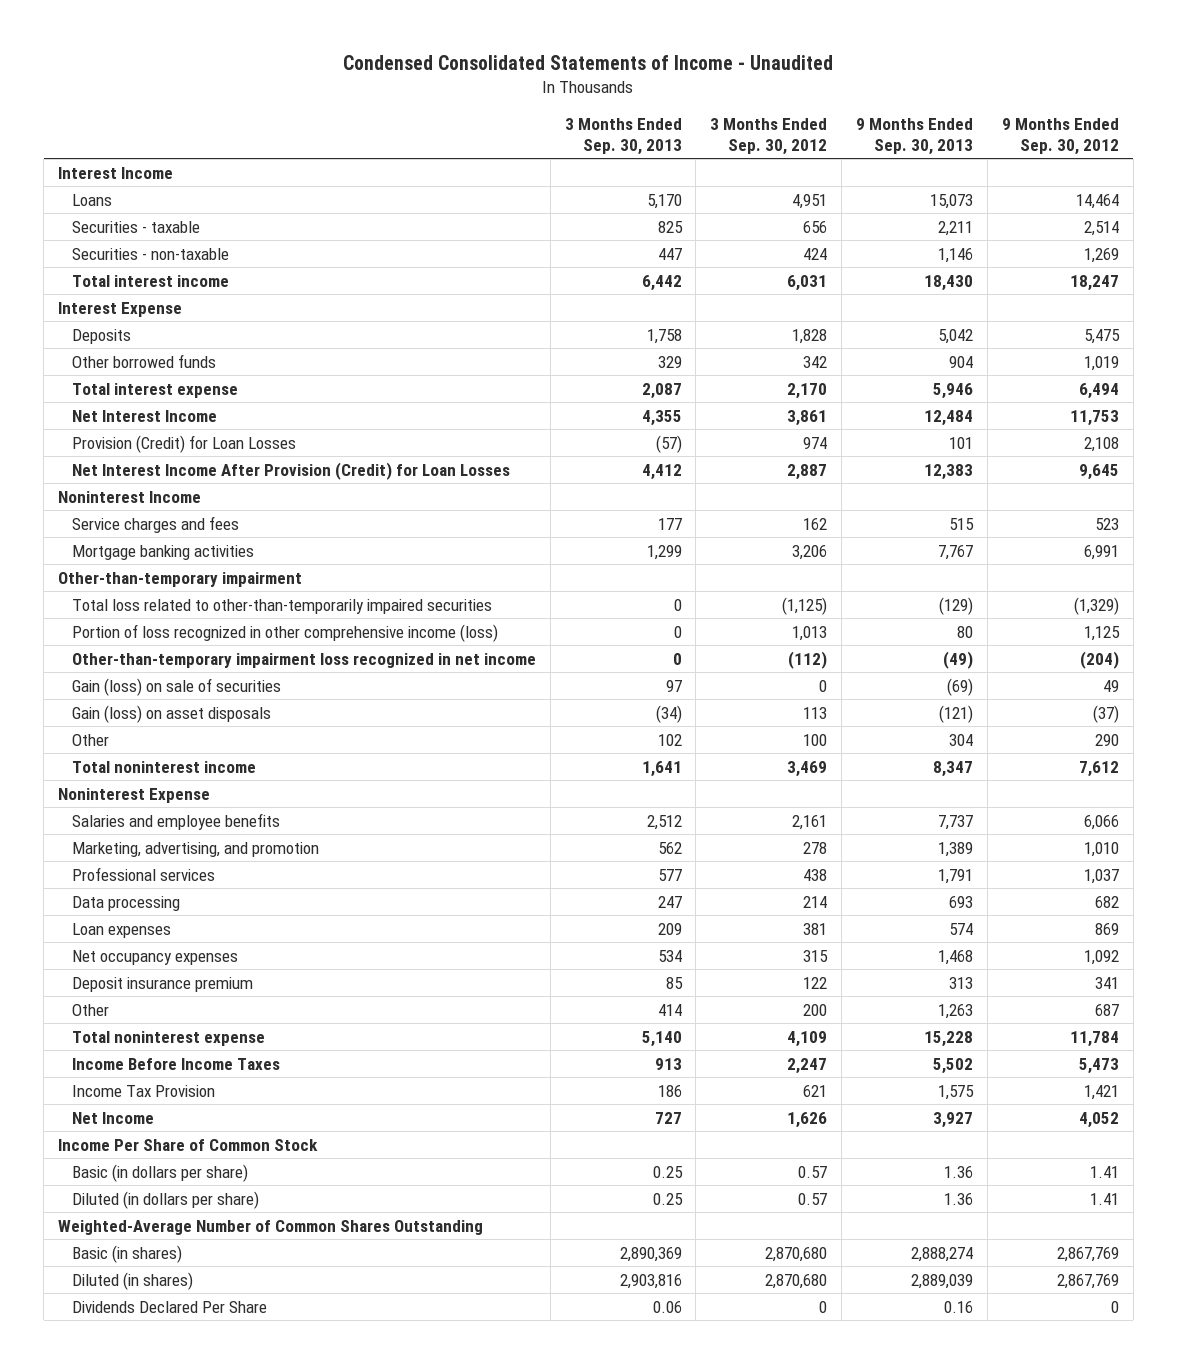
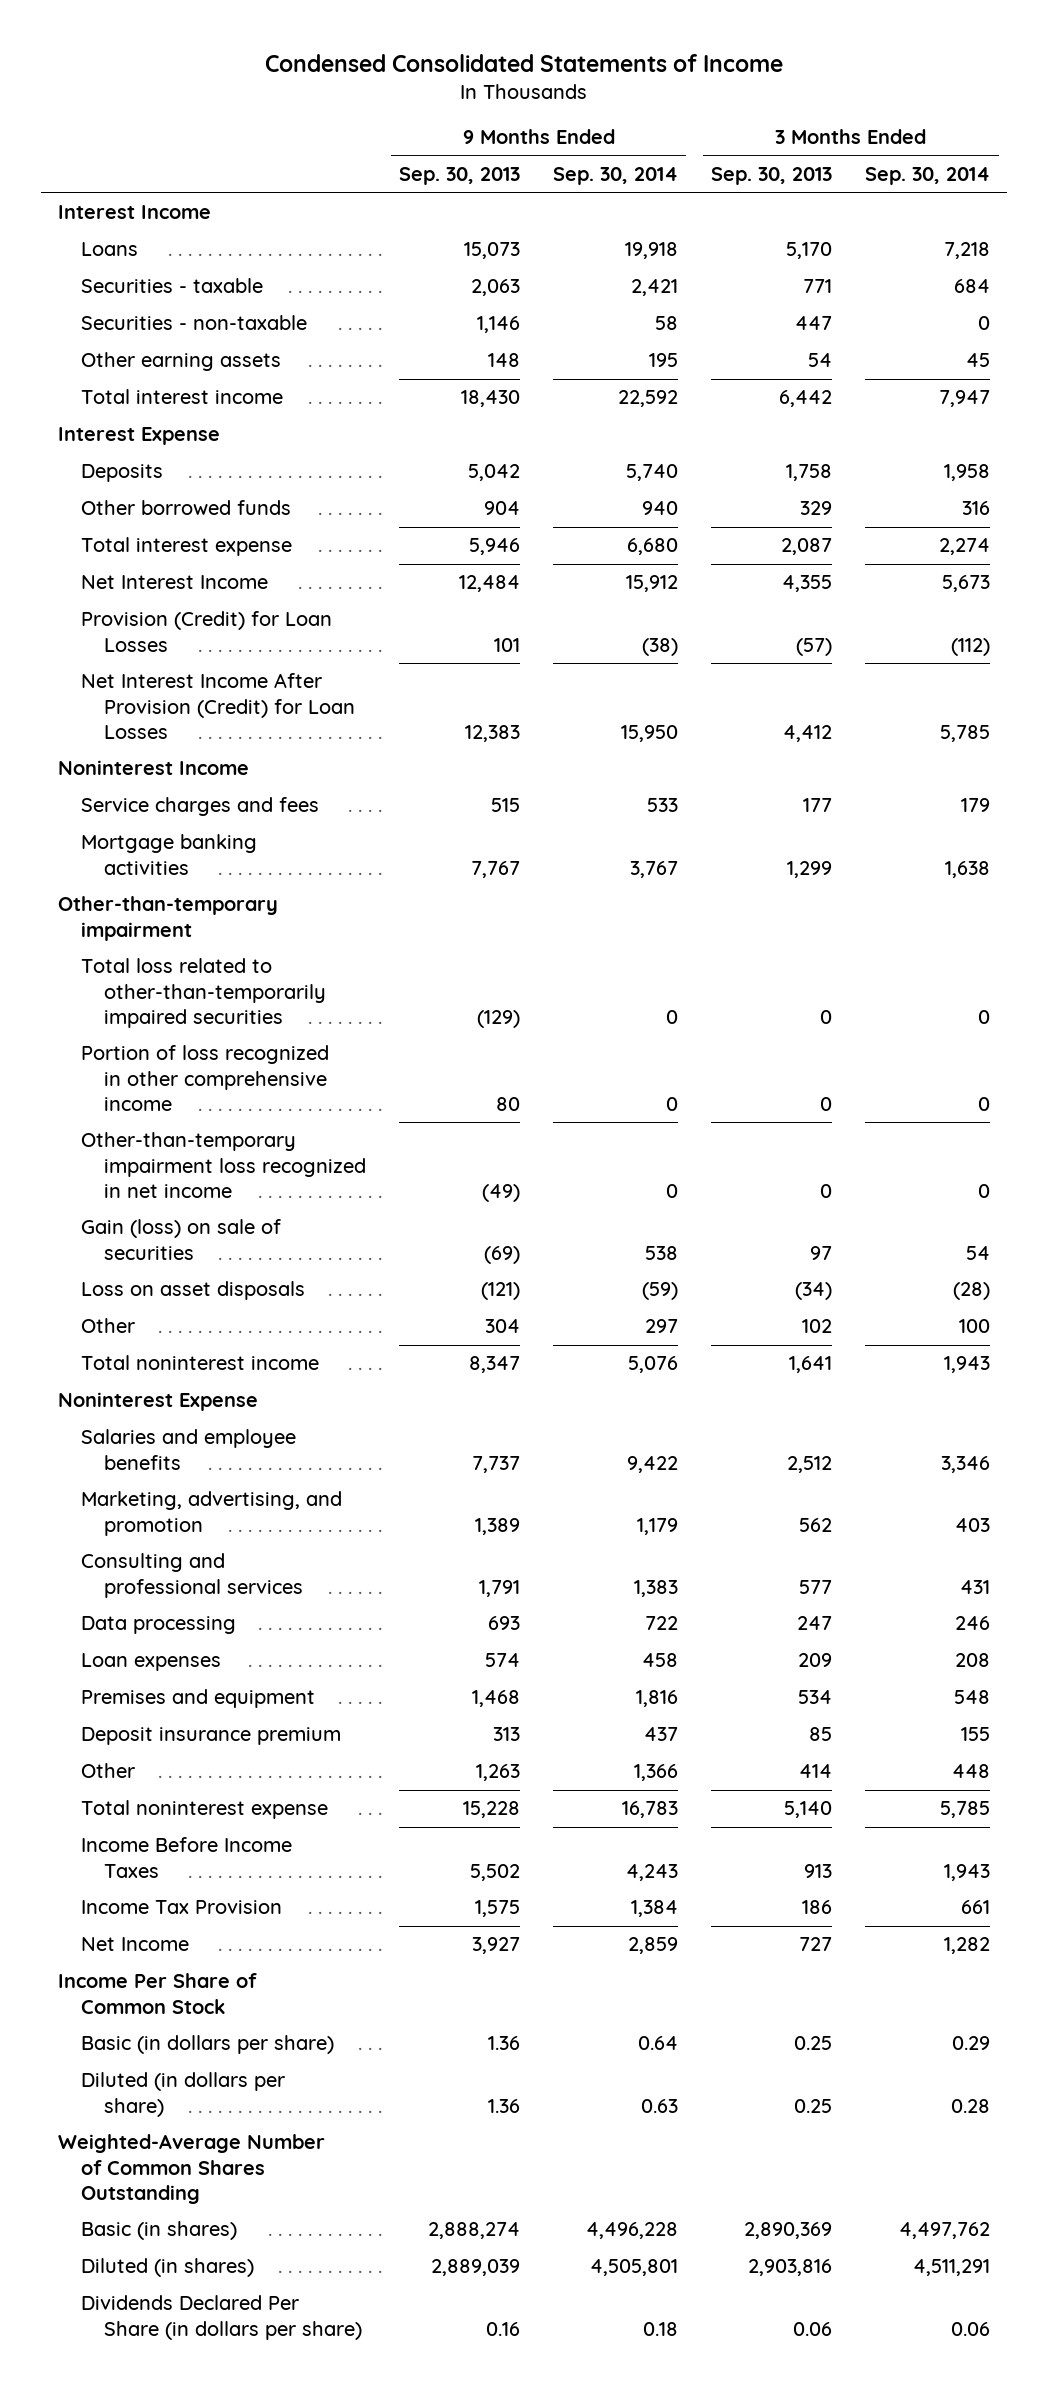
- Condensed Consolidated Statements of Income - Unaudited
+ Condensed Consolidated Statements of Income
- | 3 Months Ended Sep. 30, 2013 | 3 Months Ended Sep. 30, 2012 | 9 Months Ended Sep. 30, 2013 | 9 Months Ended Sep. 30, 2012
+ | 9 Months Ended Sep. 30, 2013 | 9 Months Ended Sep. 30, 2014 | 3 Months Ended Sep. 30, 2013 | 3 Months Ended Sep. 30, 2014
- Securities - taxable | 825 | 656 | 2,211 | 2,514
+ Securities - taxable | 2,063 | 2,421 | 771 | 684
+ Other earning assets | 148 | 195 | 54 | 45
- Portion of loss recognized in other comprehensive income (loss) | 0 | 1,013 | 80 | 1,125
+ Portion of loss recognized in other comprehensive income | 80 | 0 | 0 | 0
- Gain (loss) on asset disposals | (34) | 113 | (121) | (37)
+ Loss on asset disposals | (121) | (59) | (34) | (28)
- Professional services | 577 | 438 | 1,791 | 1,037
+ Consulting and professional services | 1,791 | 1,383 | 577 | 431
- Net occupancy expenses | 534 | 315 | 1,468 | 1,092
+ Premises and equipment | 1,468 | 1,816 | 534 | 548
- Dividends Declared Per Share | 0.06 | 0 | 0.16 | 0
+ Dividends Declared Per Share (in dollars per share) | 0.16 | 0.18 | 0.06 | 0.06

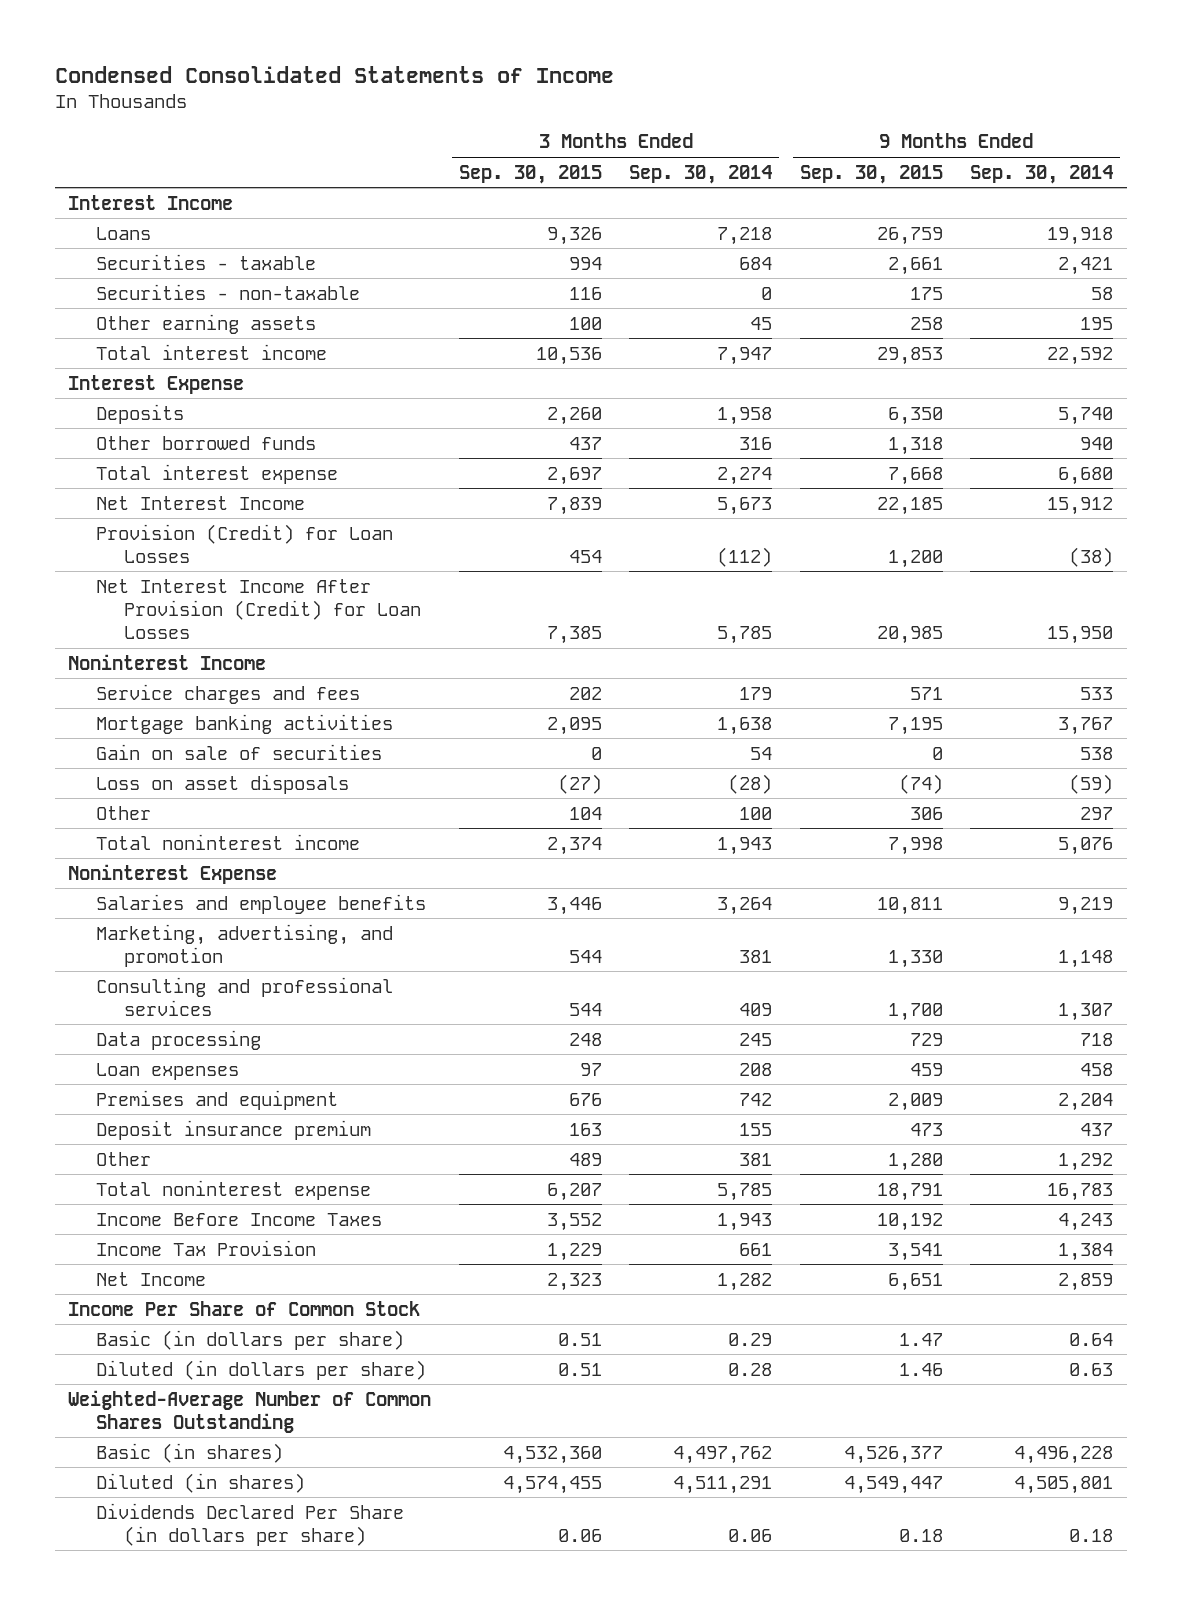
- | 9 Months Ended Sep. 30, 2013 | 9 Months Ended Sep. 30, 2014 | 3 Months Ended Sep. 30, 2013 | 3 Months Ended Sep. 30, 2014
+ | 3 Months Ended Sep. 30, 2015 | 3 Months Ended Sep. 30, 2014 | 9 Months Ended Sep. 30, 2015 | 9 Months Ended Sep. 30, 2014
- Other-than-temporary impairment
- Total loss related to other-than-temporarily impaired securities | (129) | 0 | 0 | 0
- Portion of loss recognized in other comprehensive income | 80 | 0 | 0 | 0
- Other-than-temporary impairment loss recognized in net income | (49) | 0 | 0 | 0
- Gain (loss) on sale of securities | (69) | 538 | 97 | 54
+ Gain on sale of securities | 0 | 54 | 0 | 538
- Salaries and employee benefits | 7,737 | 9,422 | 2,512 | 3,346
- Marketing, advertising, and promotion | 1,389 | 1,179 | 562 | 403
- Consulting and professional services | 1,791 | 1,383 | 577 | 431
- Data processing | 693 | 722 | 247 | 246
+ Salaries and employee benefits | 3,446 | 3,264 | 10,811 | 9,219
+ Marketing, advertising, and promotion | 544 | 381 | 1,330 | 1,148
+ Consulting and professional services | 544 | 409 | 1,700 | 1,307
+ Data processing | 248 | 245 | 729 | 718
- Premises and equipment | 1,468 | 1,816 | 534 | 548
+ Premises and equipment | 676 | 742 | 2,009 | 2,204
- Other | 1,263 | 1,366 | 414 | 448
+ Other | 489 | 381 | 1,280 | 1,292

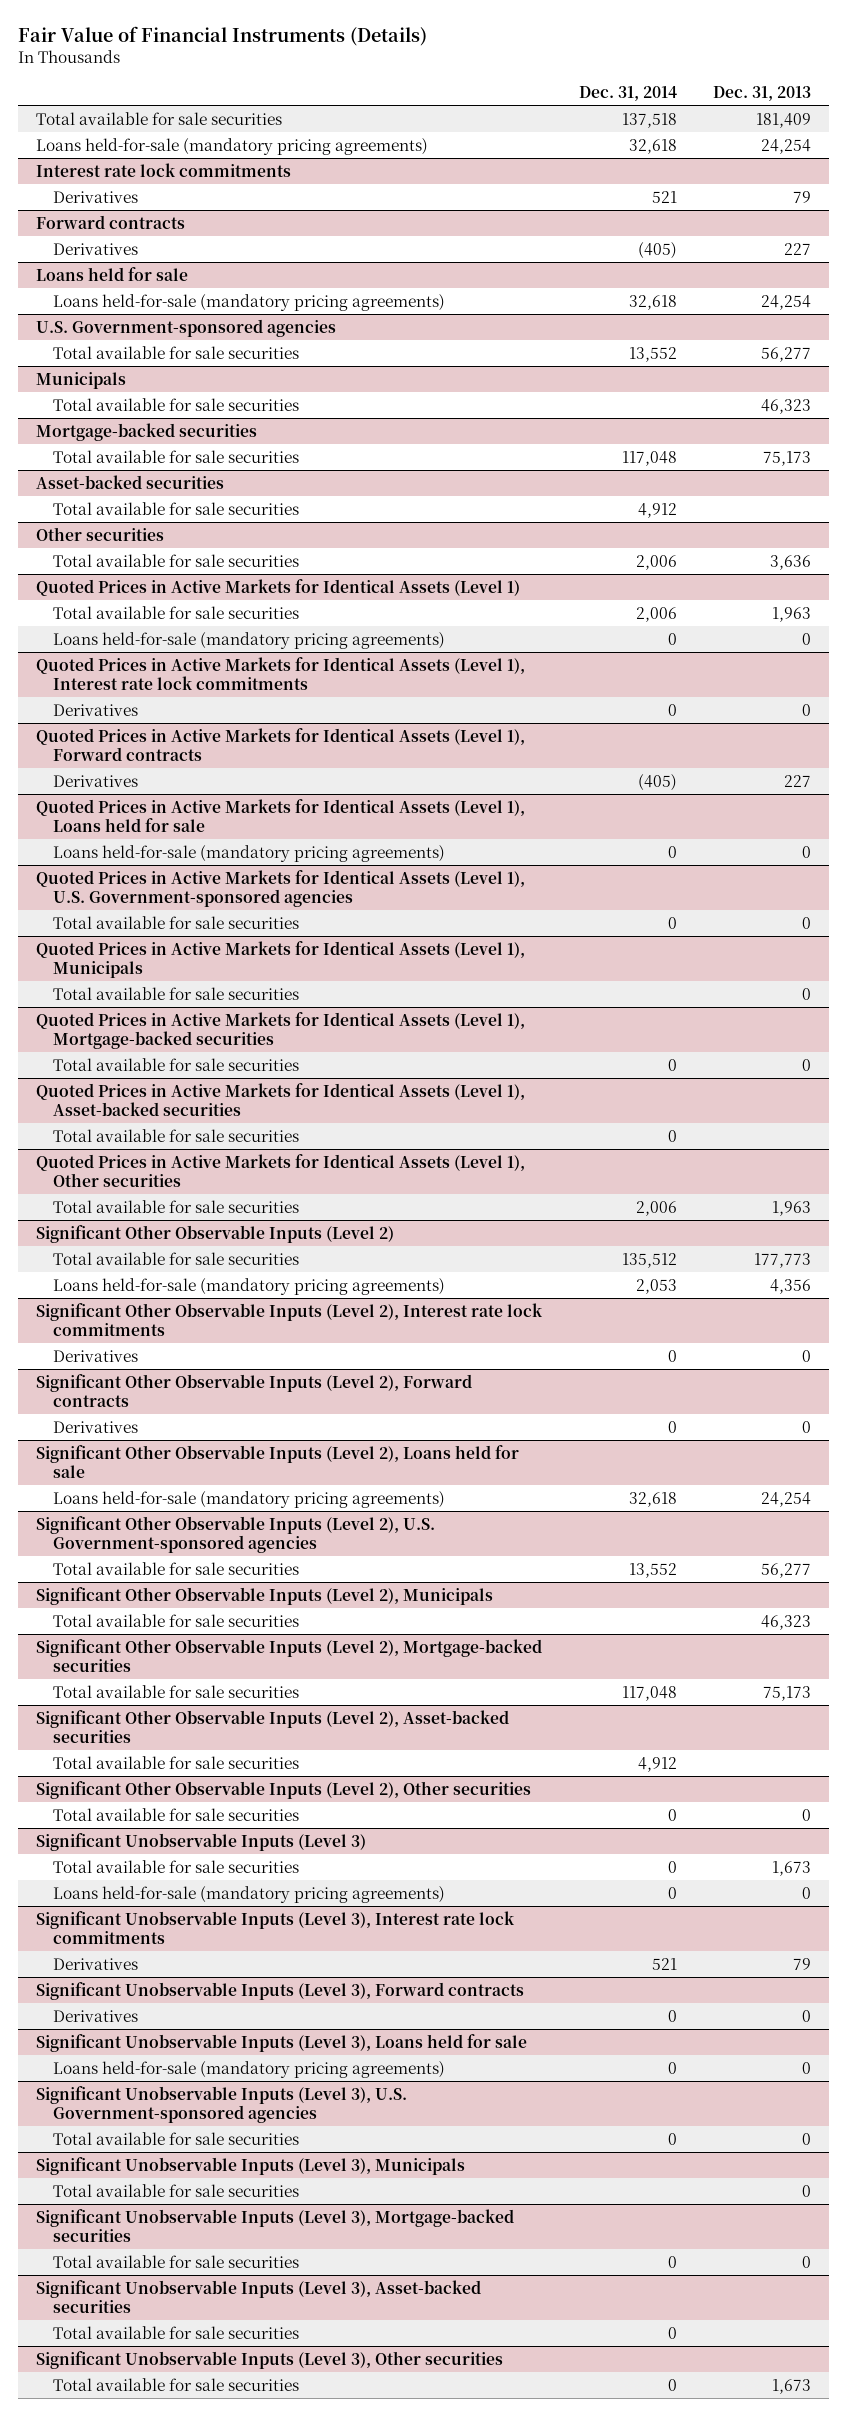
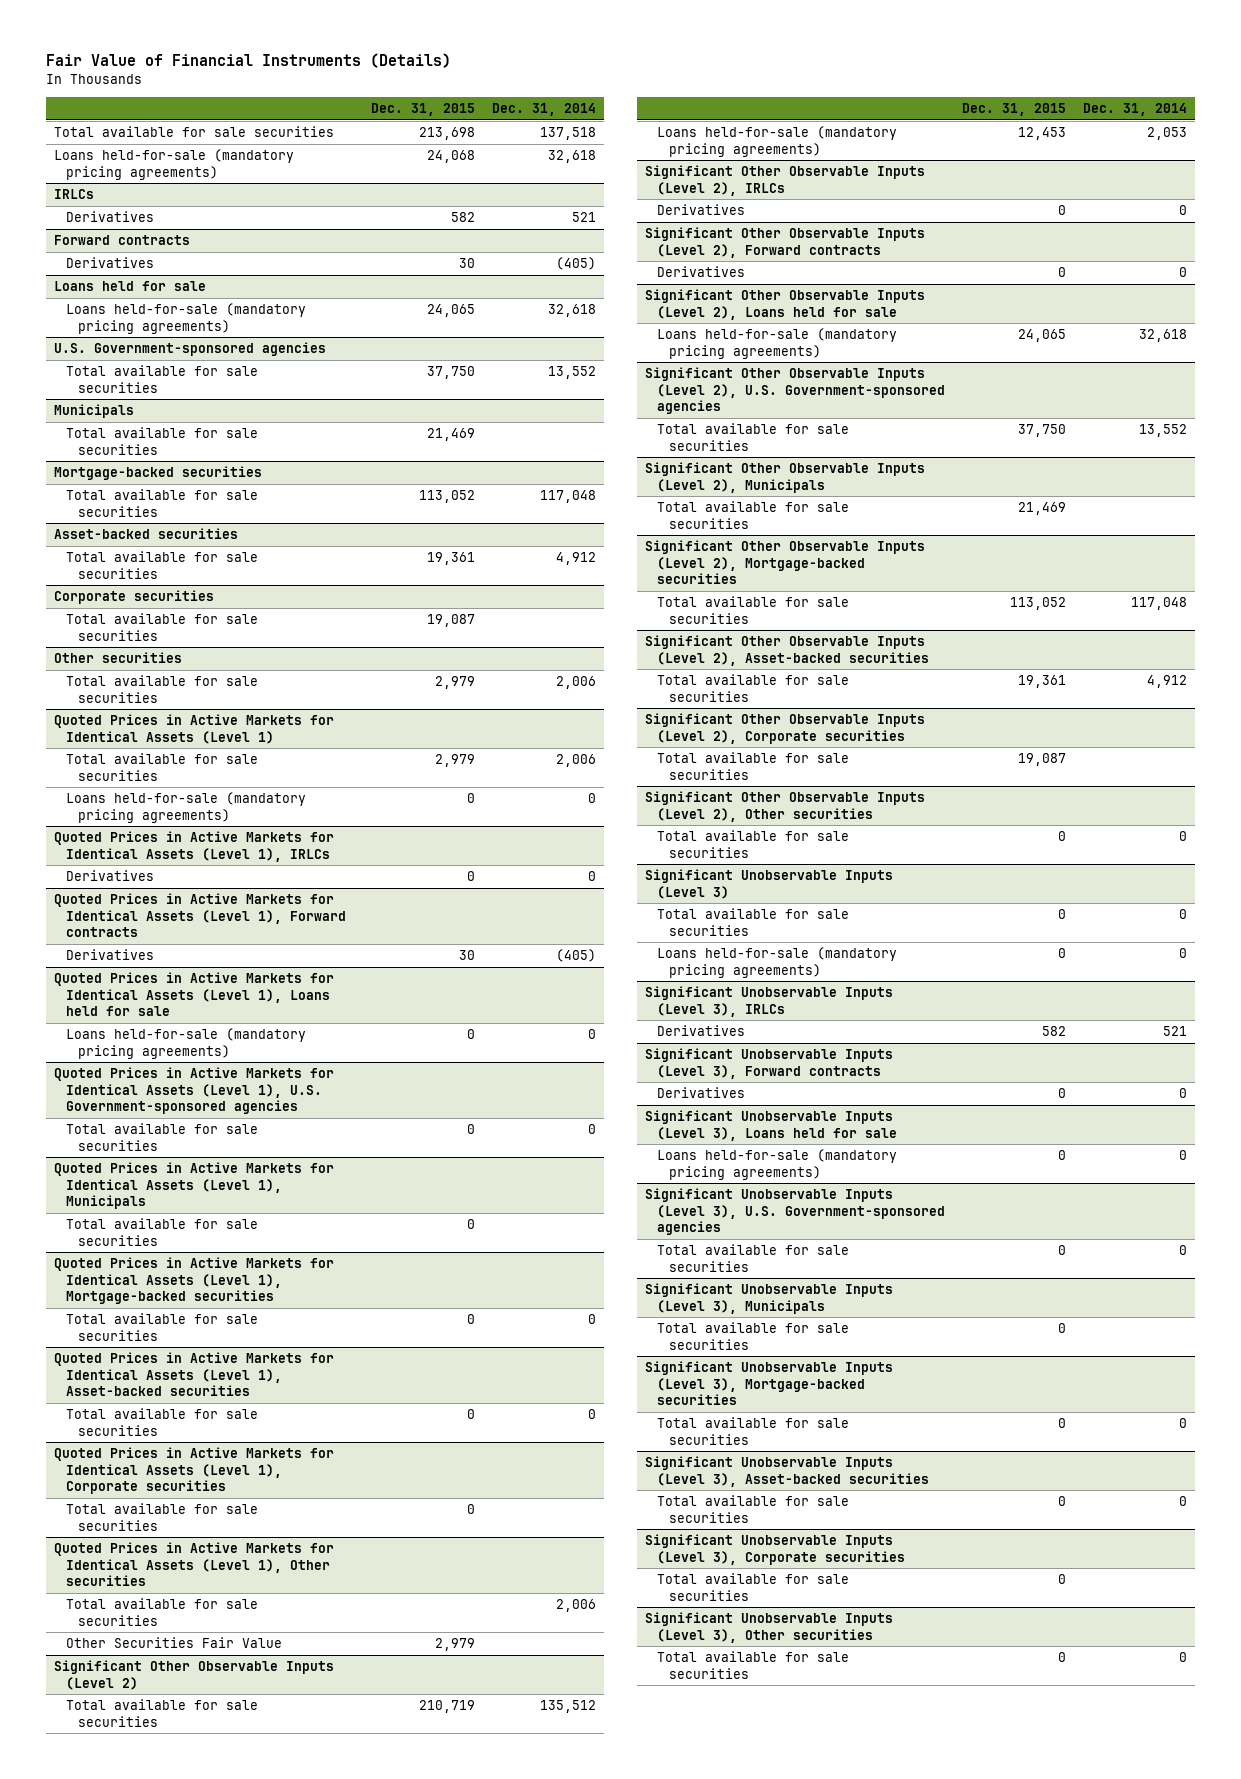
- | Dec. 31, 2014 | Dec. 31, 2013
+ | Dec. 31, 2015 | Dec. 31, 2014
- Interest rate lock commitments
+ IRLCs
+ Corporate securities
+ Total available for sale securities | 19,087 |
- Quoted Prices in Active Markets for Identical Assets (Level 1), Interest rate lock commitments
+ Quoted Prices in Active Markets for Identical Assets (Level 1), IRLCs
+ Quoted Prices in Active Markets for Identical Assets (Level 1), Corporate securities
+ Total available for sale securities | 0 |
@ Quoted Prices in Active Markets for Identical Assets (Level 1), Other securities
+ Other Securities Fair Value | 2,979 |
- Significant Other Observable Inputs (Level 2), Interest rate lock commitments
+ Significant Other Observable Inputs (Level 2), IRLCs
+ Significant Other Observable Inputs (Level 2), Corporate securities
+ Total available for sale securities | 19,087 |
- Significant Unobservable Inputs (Level 3), Interest rate lock commitments
+ Significant Unobservable Inputs (Level 3), IRLCs
+ Significant Unobservable Inputs (Level 3), Corporate securities
+ Total available for sale securities | 0 |

